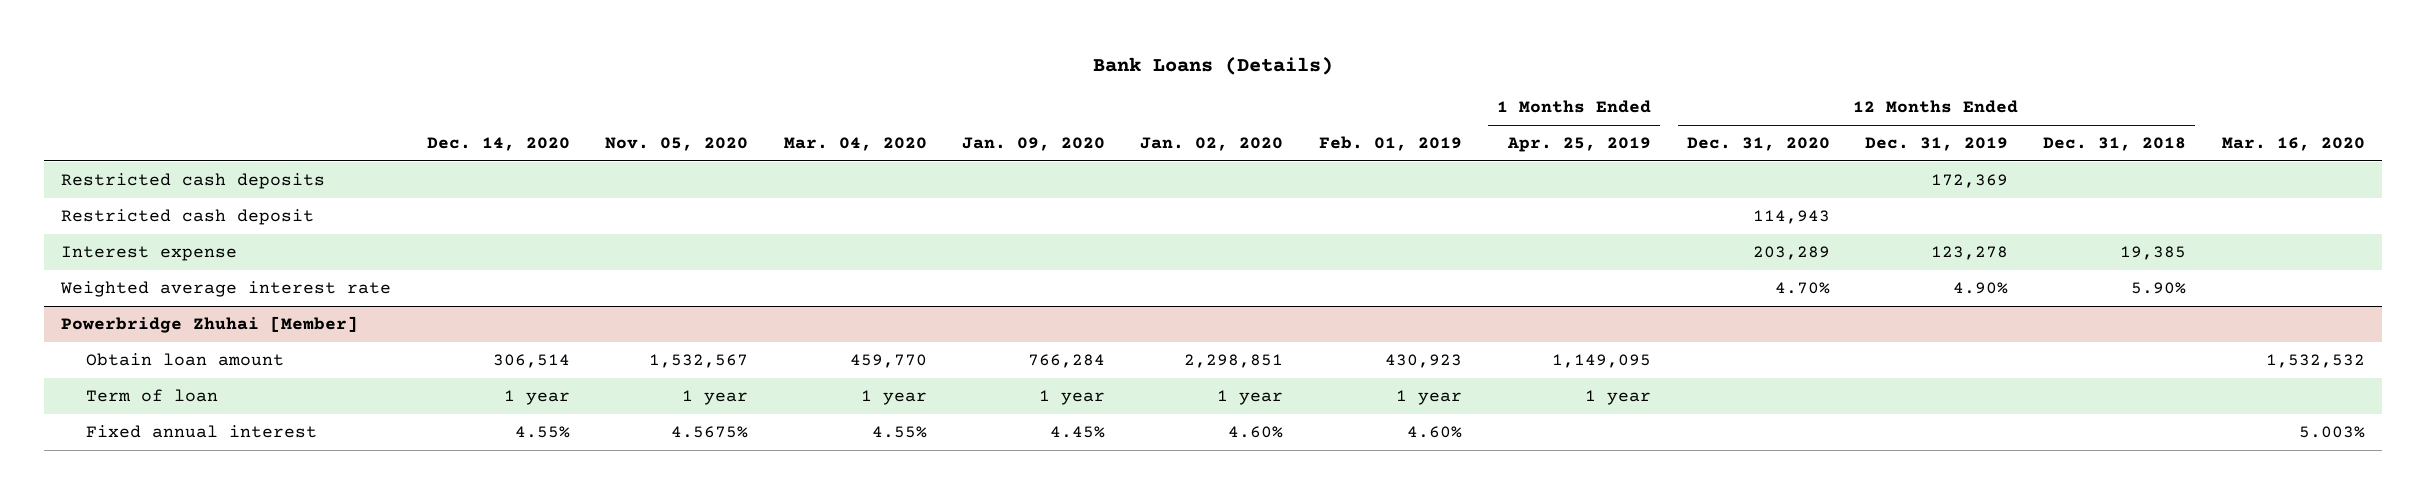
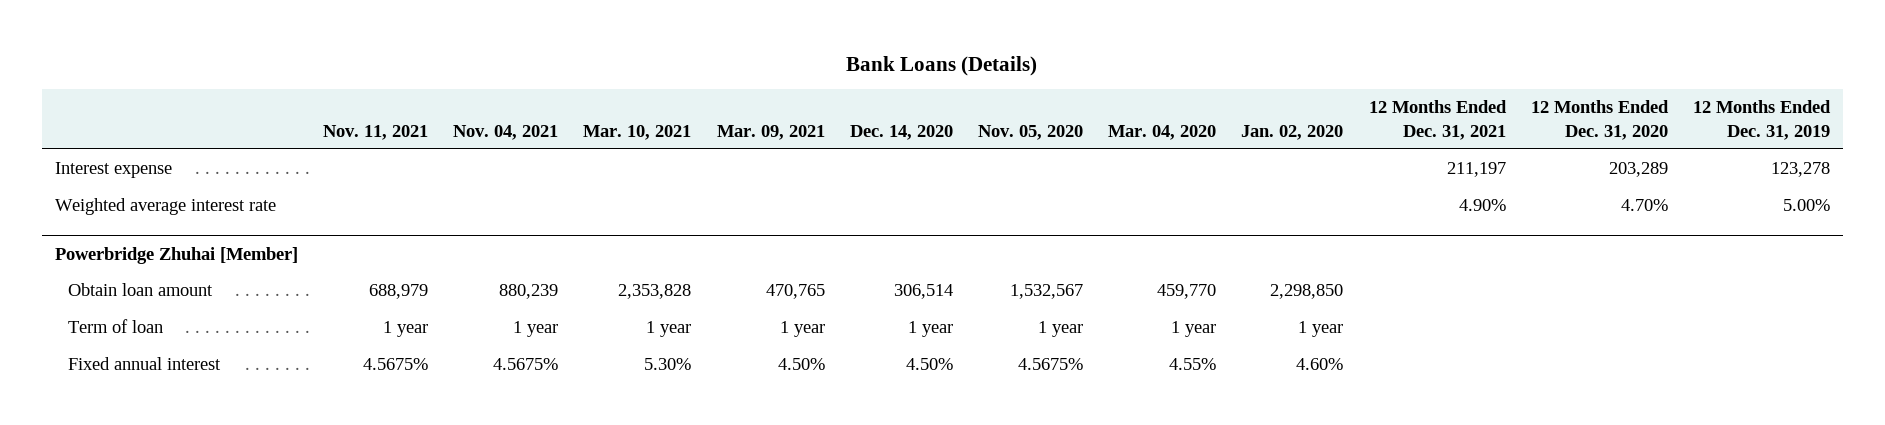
- | Dec. 14, 2020 | Nov. 05, 2020 | Mar. 04, 2020 | Jan. 09, 2020 | Jan. 02, 2020 | Feb. 01, 2019 | 1 Months Ended Apr. 25, 2019 | 12 Months Ended Dec. 31, 2020 | 12 Months Ended Dec. 31, 2019 | 12 Months Ended Dec. 31, 2018 | Mar. 16, 2020
+ | Nov. 11, 2021 | Nov. 04, 2021 | Mar. 10, 2021 | Mar. 09, 2021 | Dec. 14, 2020 | Nov. 05, 2020 | Mar. 04, 2020 | Jan. 02, 2020 | 12 Months Ended Dec. 31, 2021 | 12 Months Ended Dec. 31, 2020 | 12 Months Ended Dec. 31, 2019
- Restricted cash deposits | | | | | | | | | 172,369 | |
- Restricted cash deposit | | | | | | | | 114,943 | | |
- Weighted average interest rate | | | | | | | | 4.70% | 4.90% | 5.90% |
+ Weighted average interest rate | | | | | | | | | 4.90% | 4.70% | 5.00%
@ Powerbridge Zhuhai [Member]
- Obtain loan amount | 306,514 | 1,532,567 | 459,770 | 766,284 | 2,298,851 | 430,923 | 1,149,095 | | | | 1,532,532
+ Obtain loan amount | 688,979 | 880,239 | 2,353,828 | 470,765 | 306,514 | 1,532,567 | 459,770 | 2,298,850 | | |
- Fixed annual interest | 4.55% | 4.5675% | 4.55% | 4.45% | 4.60% | 4.60% | | | | | 5.003%
+ Fixed annual interest | 4.5675% | 4.5675% | 5.30% | 4.50% | 4.50% | 4.5675% | 4.55% | 4.60% | | |

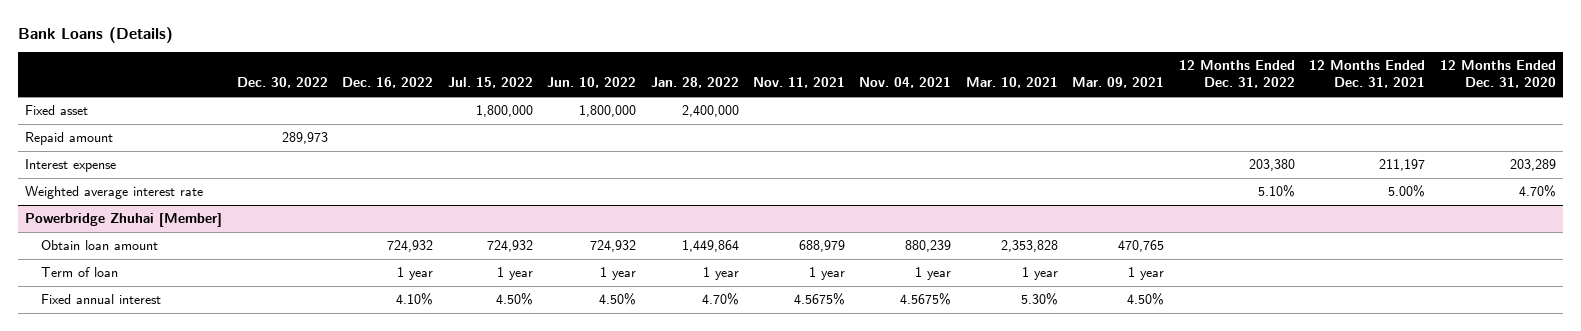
- | Nov. 11, 2021 | Nov. 04, 2021 | Mar. 10, 2021 | Mar. 09, 2021 | Dec. 14, 2020 | Nov. 05, 2020 | Mar. 04, 2020 | Jan. 02, 2020 | 12 Months Ended Dec. 31, 2021 | 12 Months Ended Dec. 31, 2020 | 12 Months Ended Dec. 31, 2019
+ | Dec. 30, 2022 | Dec. 16, 2022 | Jul. 15, 2022 | Jun. 10, 2022 | Jan. 28, 2022 | Nov. 11, 2021 | Nov. 04, 2021 | Mar. 10, 2021 | Mar. 09, 2021 | 12 Months Ended Dec. 31, 2022 | 12 Months Ended Dec. 31, 2021 | 12 Months Ended Dec. 31, 2020
+ Fixed asset | | | 1,800,000 | 1,800,000 | 2,400,000 | | | | | | |
+ Repaid amount | 289,973 | | | | | | | | | | |
- Weighted average interest rate | | | | | | | | | 4.90% | 4.70% | 5.00%
+ Weighted average interest rate | | | | | | | | | | 5.10% | 5.00% | 4.70%

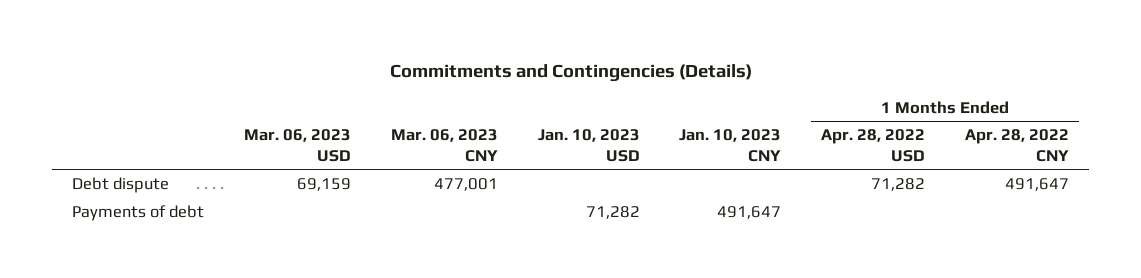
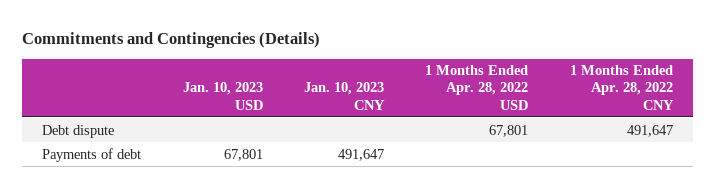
- | Mar. 06, 2023 USD | Mar. 06, 2023 CNY | Jan. 10, 2023 USD | Jan. 10, 2023 CNY | 1 Months Ended Apr. 28, 2022 USD | 1 Months Ended Apr. 28, 2022 CNY
+ | Jan. 10, 2023 USD | Jan. 10, 2023 CNY | 1 Months Ended Apr. 28, 2022 USD | 1 Months Ended Apr. 28, 2022 CNY
- Debt dispute | 69,159 | 477,001 | | | 71,282 | 491,647
- Payments of debt | | | 71,282 | 491,647 | |
+ Debt dispute | | | 67,801 | 491,647
+ Payments of debt | 67,801 | 491,647 | |

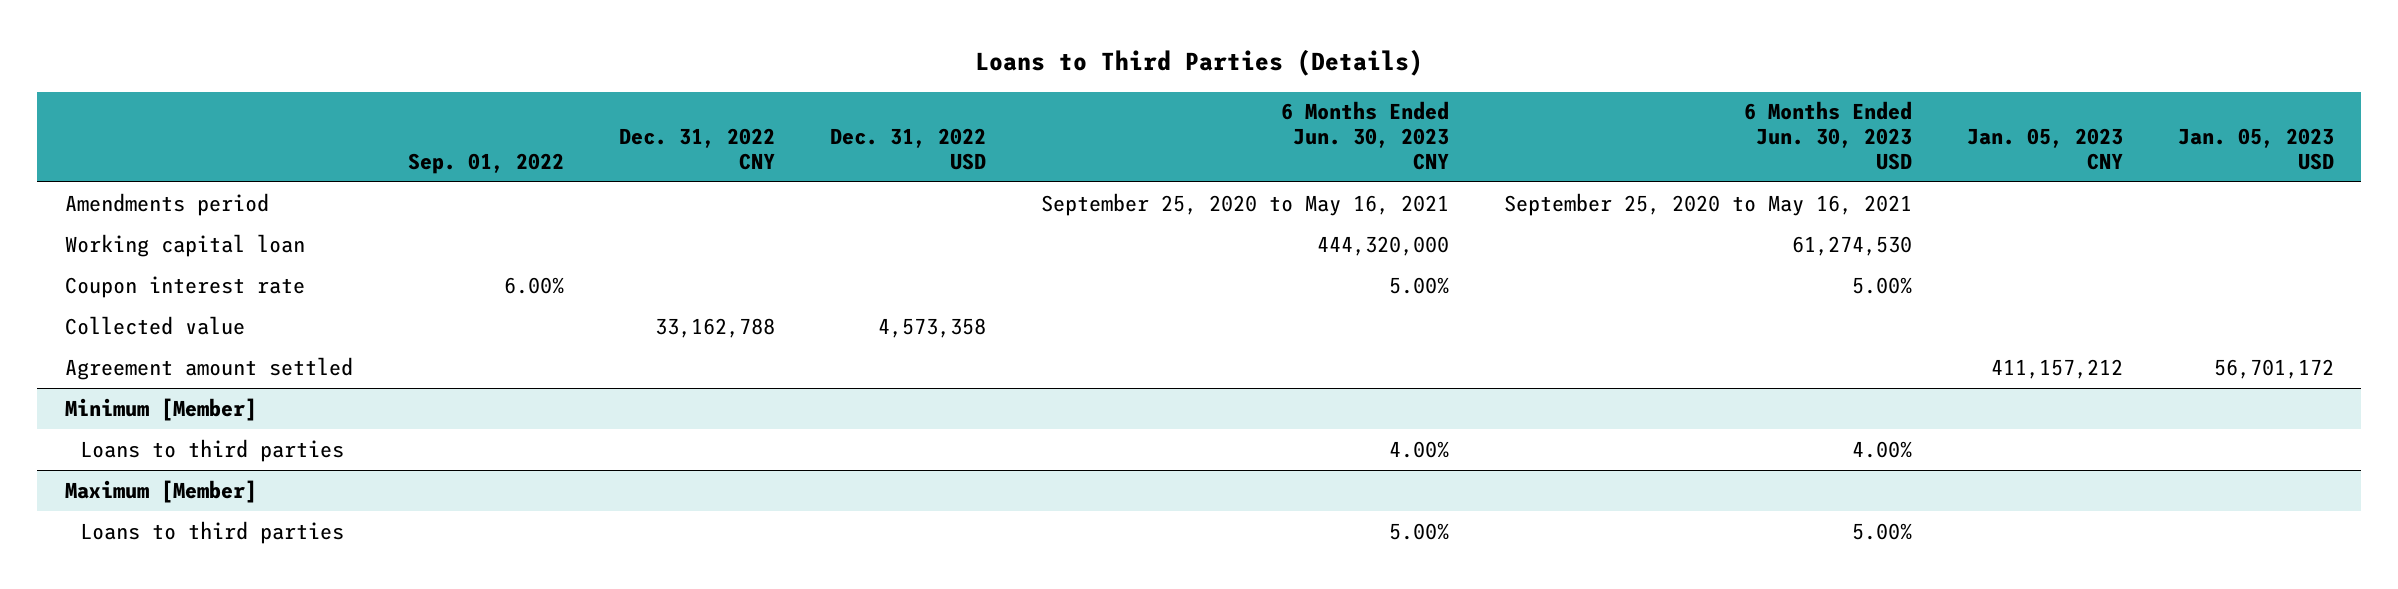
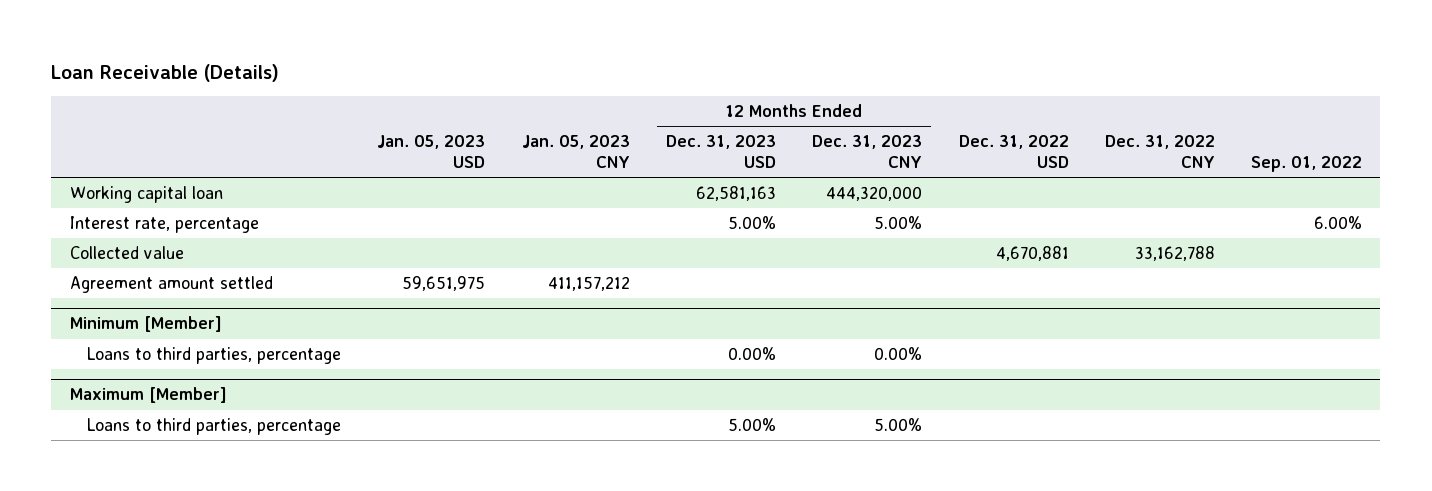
- Loans to Third Parties (Details)
+ Loan Receivable (Details)
- | Sep. 01, 2022 | Dec. 31, 2022 CNY | Dec. 31, 2022 USD | 6 Months Ended Jun. 30, 2023 CNY | 6 Months Ended Jun. 30, 2023 USD | Jan. 05, 2023 CNY | Jan. 05, 2023 USD
+ | Jan. 05, 2023 USD | Jan. 05, 2023 CNY | 12 Months Ended Dec. 31, 2023 USD | 12 Months Ended Dec. 31, 2023 CNY | Dec. 31, 2022 USD | Dec. 31, 2022 CNY | Sep. 01, 2022
- Amendments period | | | | September 25, 2020 to May 16, 2021 | September 25, 2020 to May 16, 2021 | |
- Coupon interest rate | 6.00% | | | 5.00% | 5.00% | |
- Collected value | | 33,162,788 | 4,573,358 | | | |
- Agreement amount settled | | | | | | 411,157,212 | 56,701,172
+ Interest rate, percentage | | | 5.00% | 5.00% | | | 6.00%
+ Collected value | | | | | 4,670,881 | 33,162,788 |
+ Agreement amount settled | 59,651,975 | 411,157,212 | | | | |
@ Minimum [Member]
- Loans to third parties | | | | 4.00% | 4.00% | |
+ Loans to third parties, percentage | | | 0.00% | 0.00% | | |
@ Maximum [Member]
- Loans to third parties | | | | 5.00% | 5.00% | |
+ Loans to third parties, percentage | | | 5.00% | 5.00% | | |

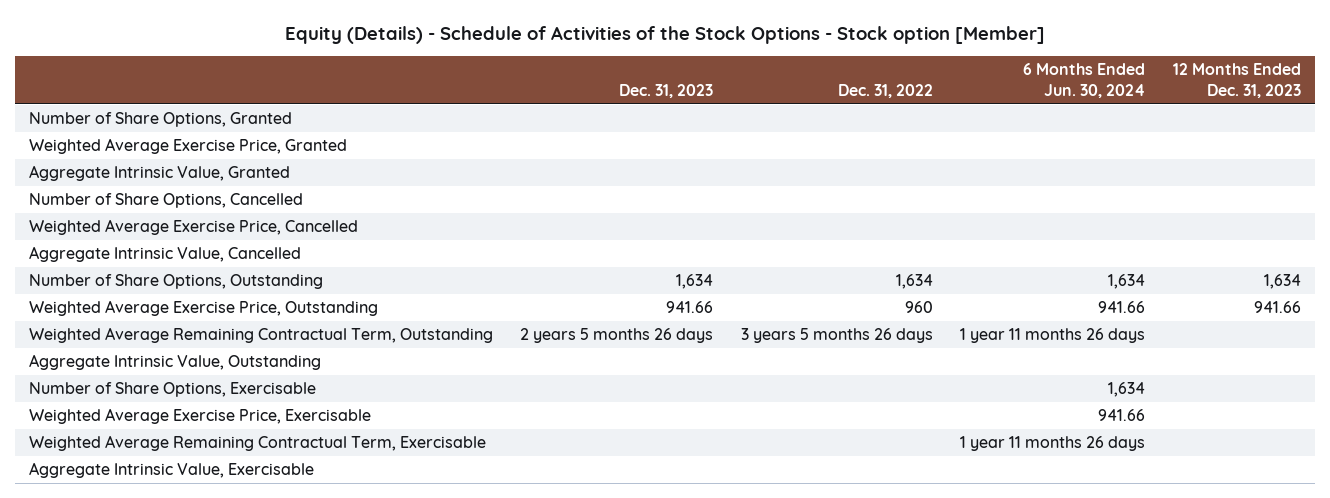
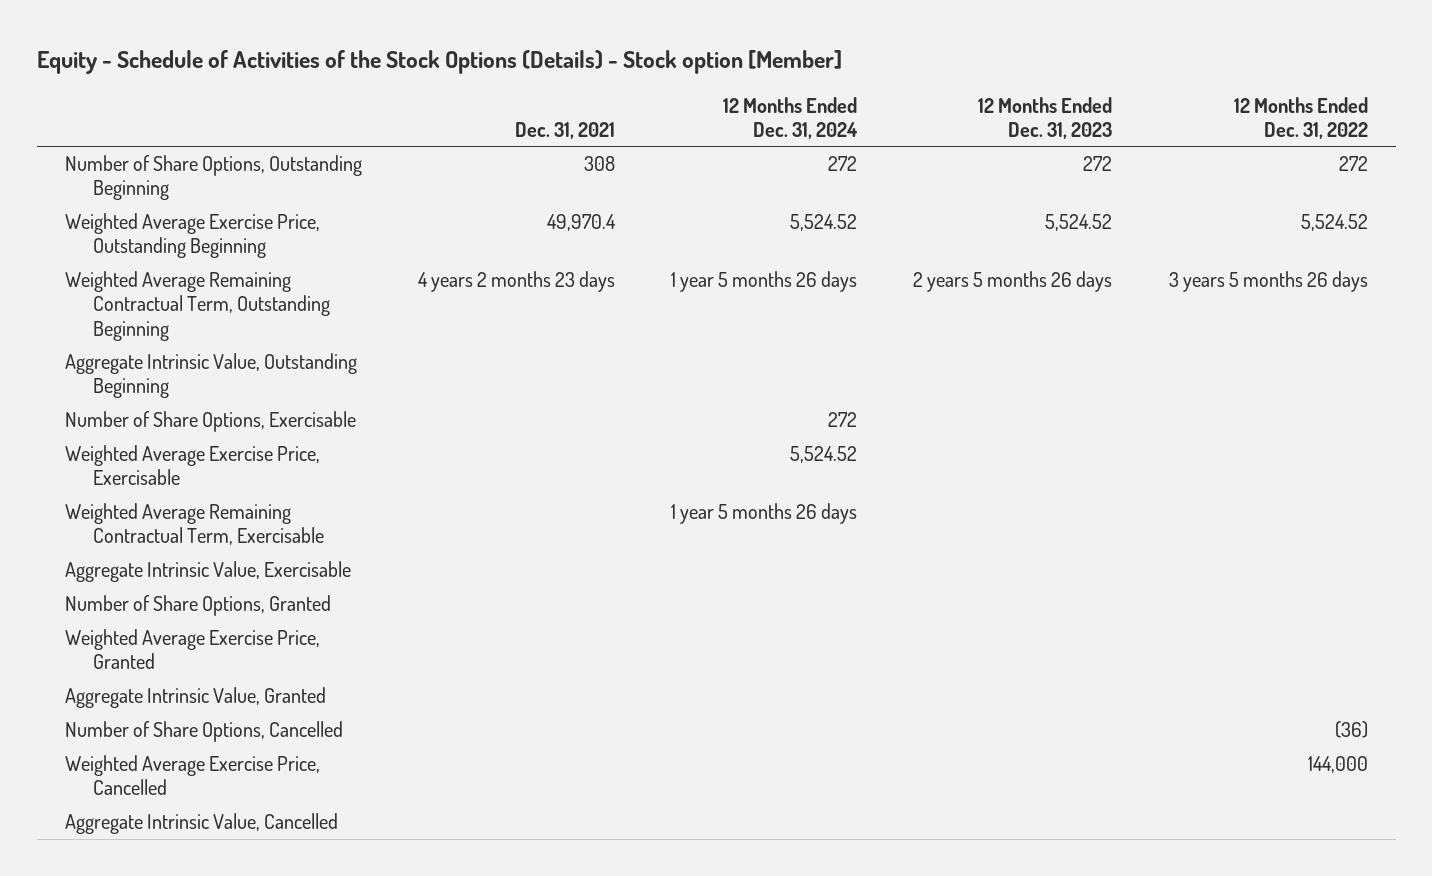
- Equity (Details) - Schedule of Activities of the Stock Options - Stock option [Member]
+ Equity - Schedule of Activities of the Stock Options (Details) - Stock option [Member]
- | Dec. 31, 2023 | Dec. 31, 2022 | 6 Months Ended Jun. 30, 2024 | 12 Months Ended Dec. 31, 2023
+ | Dec. 31, 2021 | 12 Months Ended Dec. 31, 2024 | 12 Months Ended Dec. 31, 2023 | 12 Months Ended Dec. 31, 2022
+ Number of Share Options, Outstanding Beginning | 308 | 272 | 272 | 272
+ Weighted Average Exercise Price, Outstanding Beginning | 49,970.4 | 5,524.52 | 5,524.52 | 5,524.52
+ Weighted Average Remaining Contractual Term, Outstanding Beginning | 4 years 2 months 23 days | 1 year 5 months 26 days | 2 years 5 months 26 days | 3 years 5 months 26 days
+ Aggregate Intrinsic Value, Outstanding Beginning
moved up: Number of Share Options, Exercisable | | 272 | |
moved up: Weighted Average Exercise Price, Exercisable | | 5,524.52 | |
moved up: Weighted Average Remaining Contractual Term, Exercisable | | 1 year 5 months 26 days | |
moved up: Aggregate Intrinsic Value, Exercisable
- Number of Share Options, Outstanding | 1,634 | 1,634 | 1,634 | 1,634
- Weighted Average Exercise Price, Outstanding | 941.66 | 960 | 941.66 | 941.66
- Weighted Average Remaining Contractual Term, Outstanding | 2 years 5 months 26 days | 3 years 5 months 26 days | 1 year 11 months 26 days |
- Aggregate Intrinsic Value, Outstanding

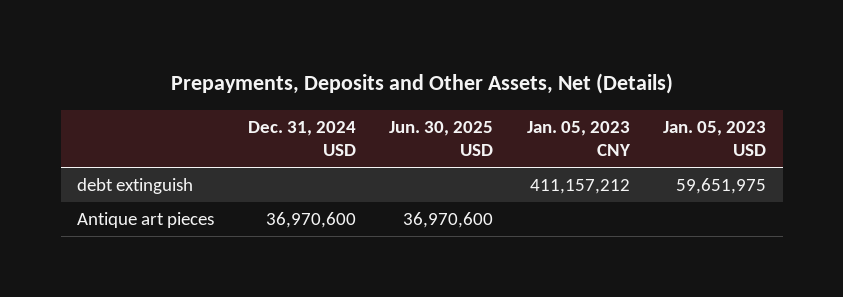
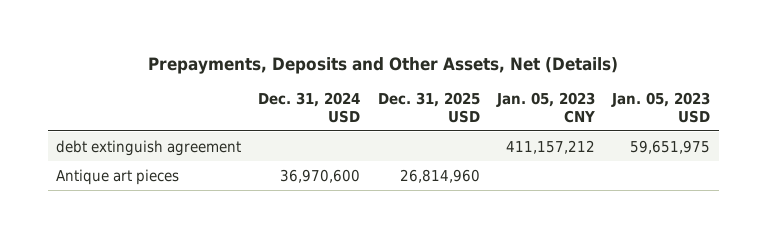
- | Dec. 31, 2024 USD | Jun. 30, 2025 USD | Jan. 05, 2023 CNY | Jan. 05, 2023 USD
+ | Dec. 31, 2024 USD | Dec. 31, 2025 USD | Jan. 05, 2023 CNY | Jan. 05, 2023 USD
- debt extinguish | | | 411,157,212 | 59,651,975
+ debt extinguish agreement | | | 411,157,212 | 59,651,975

